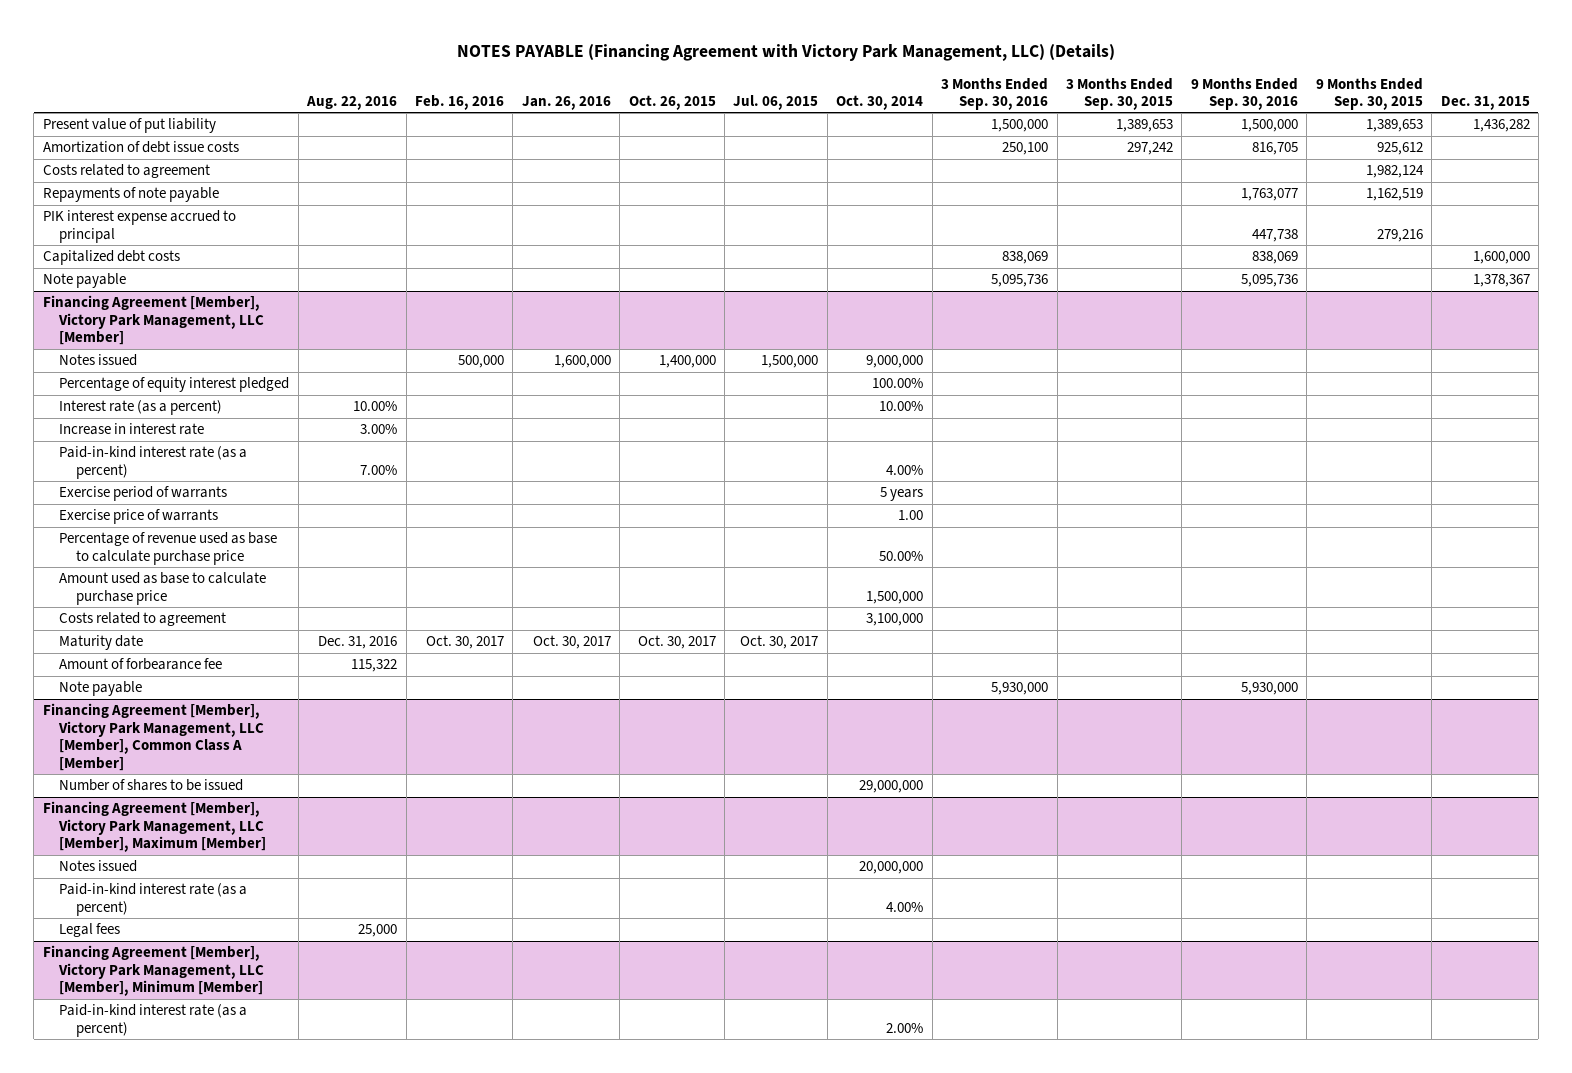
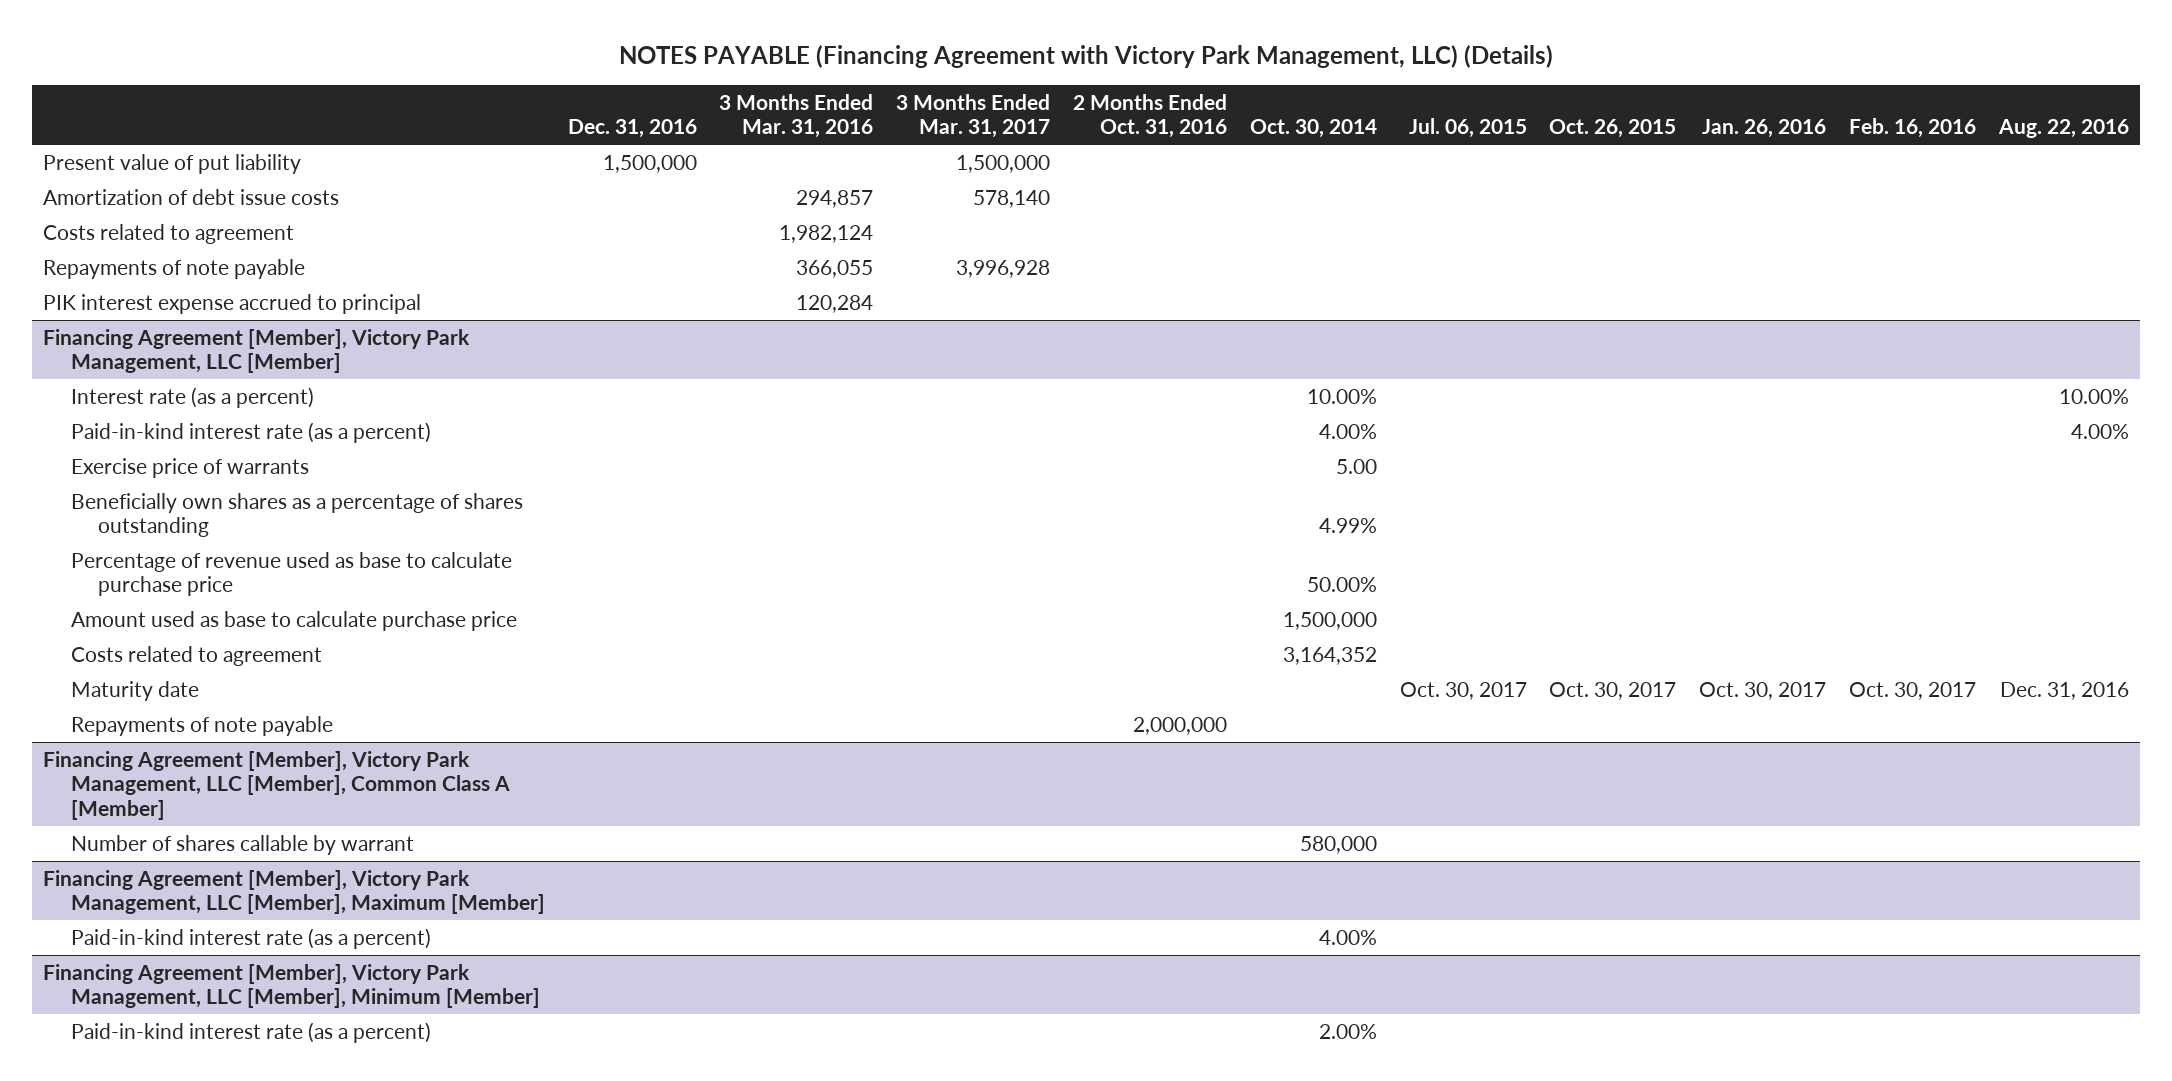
- | Aug. 22, 2016 | Feb. 16, 2016 | Jan. 26, 2016 | Oct. 26, 2015 | Jul. 06, 2015 | Oct. 30, 2014 | 3 Months Ended Sep. 30, 2016 | 3 Months Ended Sep. 30, 2015 | 9 Months Ended Sep. 30, 2016 | 9 Months Ended Sep. 30, 2015 | Dec. 31, 2015
+ | Dec. 31, 2016 | 3 Months Ended Mar. 31, 2016 | 3 Months Ended Mar. 31, 2017 | 2 Months Ended Oct. 31, 2016 | Oct. 30, 2014 | Jul. 06, 2015 | Oct. 26, 2015 | Jan. 26, 2016 | Feb. 16, 2016 | Aug. 22, 2016
- Capitalized debt costs | | | | | | | 838,069 | | 838,069 | | 1,600,000
- Note payable | | | | | | | 5,095,736 | | 5,095,736 | | 1,378,367
@ Financing Agreement [Member], Victory Park Management, LLC [Member]
- Notes issued | | 500,000 | 1,600,000 | 1,400,000 | 1,500,000 | 9,000,000 | | | | |
- Percentage of equity interest pledged | | | | | | 100.00% | | | | |
- Increase in interest rate | 3.00% | | | | | | | | | |
- Paid-in-kind interest rate (as a percent) | 7.00% | | | | | 4.00% | | | | |
- Exercise period of warrants | | | | | | 5 years | | | | |
- Exercise price of warrants | | | | | | 1.00 | | | | |
+ Paid-in-kind interest rate (as a percent) | | | | | 4.00% | | | | | 4.00%
+ Exercise price of warrants | | | | | 5.00 | | | | |
+ Beneficially own shares as a percentage of shares outstanding | | | | | 4.99% | | | | |
- Costs related to agreement | | | | | | 3,100,000 | | | | |
+ Costs related to agreement | | | | | 3,164,352 | | | | |
- Amount of forbearance fee | 115,322 | | | | | | | | | |
- Note payable | | | | | | | 5,930,000 | | 5,930,000 | |
+ Repayments of note payable | | | | 2,000,000 | | | | | |
@ Financing Agreement [Member], Victory Park Management, LLC [Member], Common Class A [Member]
- Number of shares to be issued | | | | | | 29,000,000 | | | | |
+ Number of shares callable by warrant | | | | | 580,000 | | | | |
@ Financing Agreement [Member], Victory Park Management, LLC [Member], Maximum [Member]
- Notes issued | | | | | | 20,000,000 | | | | |
- Legal fees | 25,000 | | | | | | | | | |

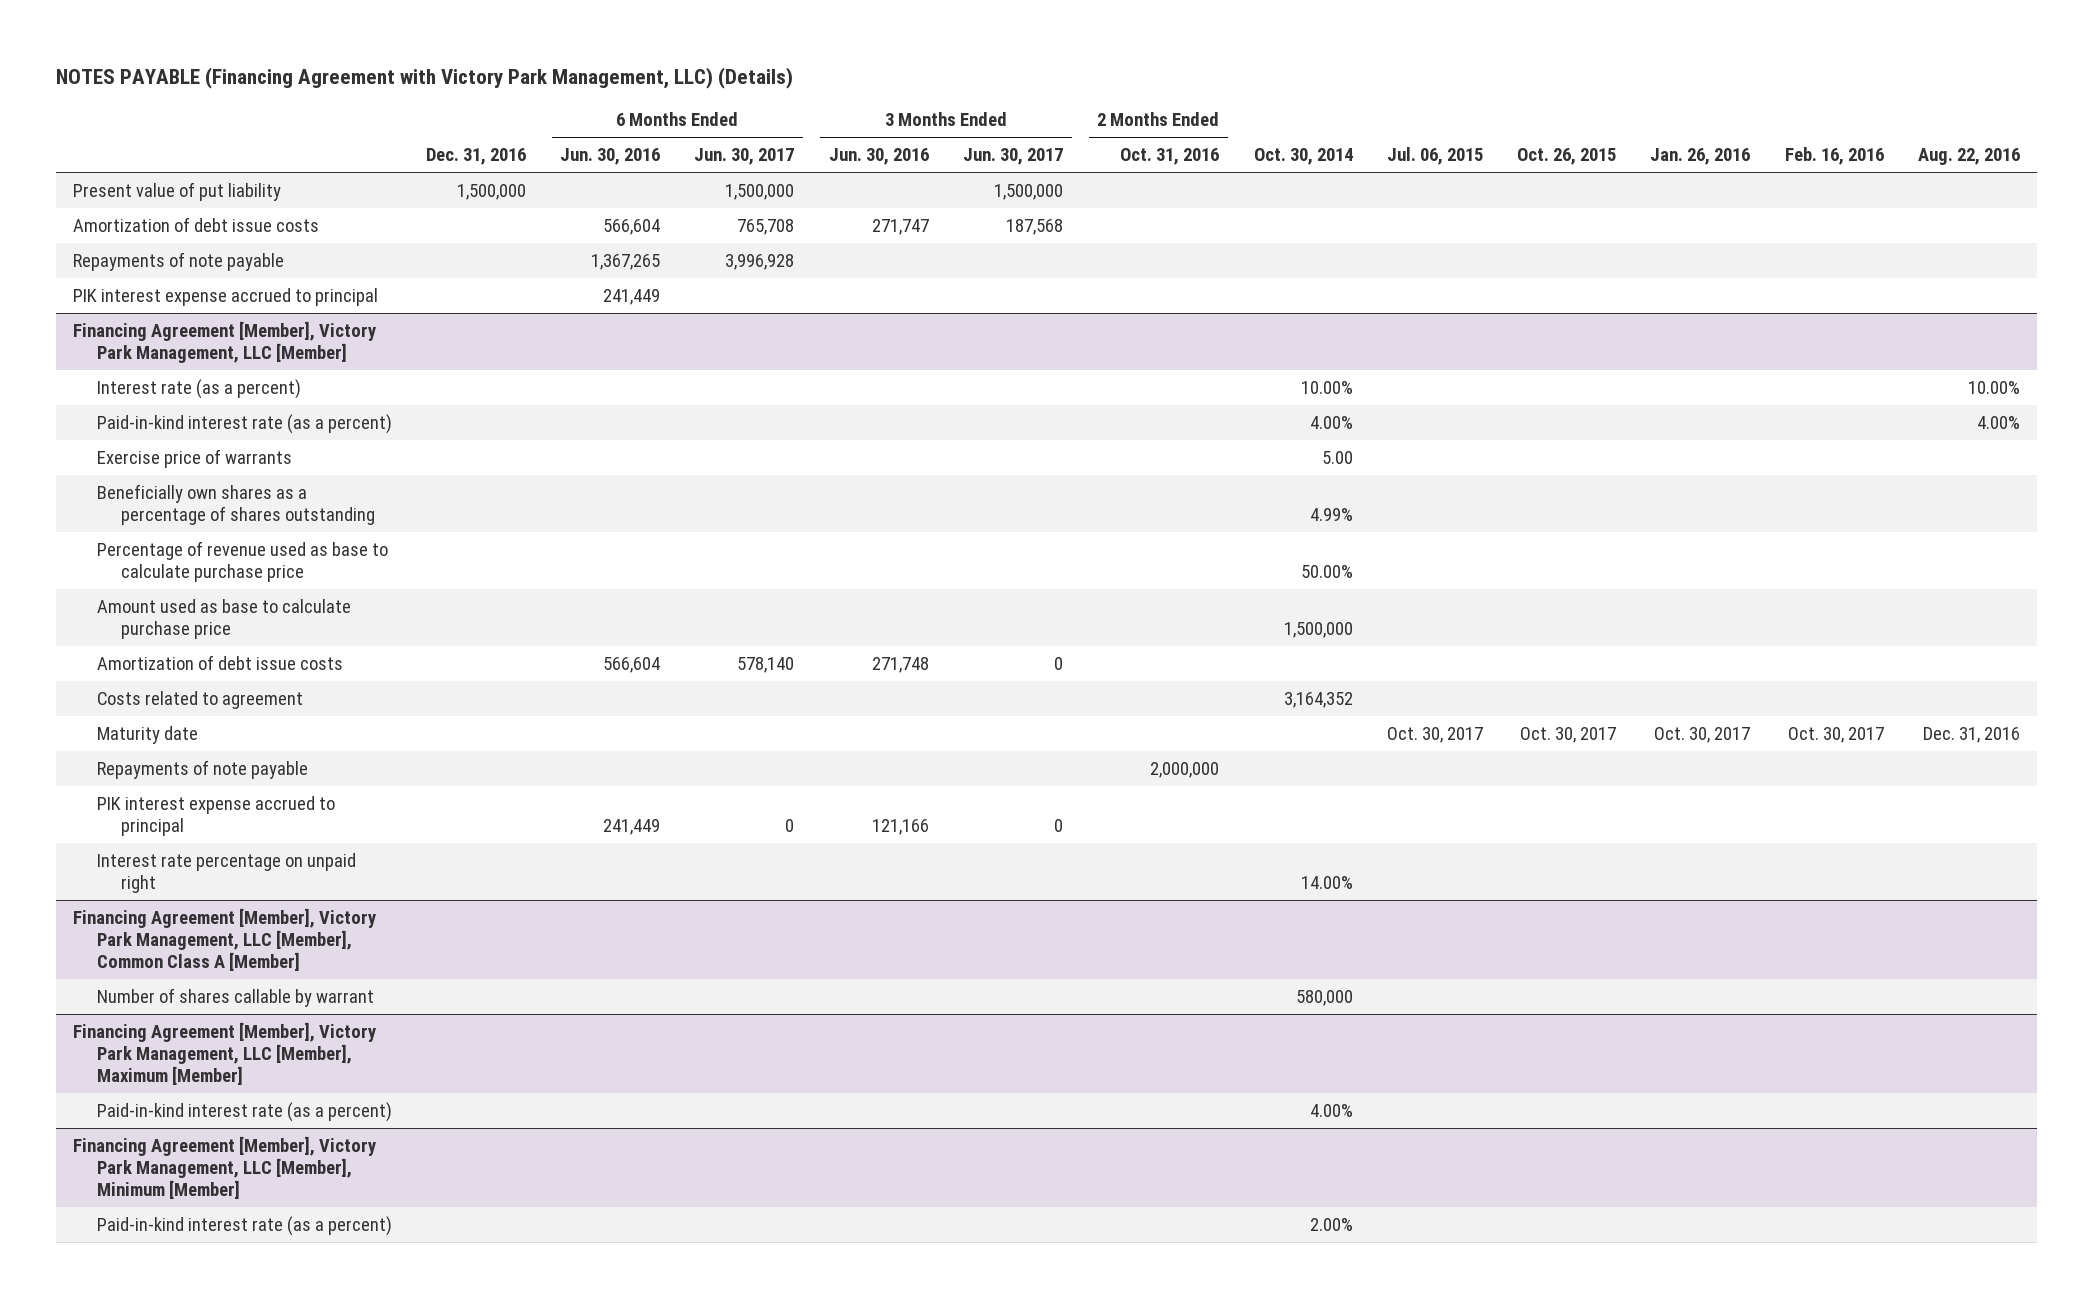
- | Dec. 31, 2016 | 3 Months Ended Mar. 31, 2016 | 3 Months Ended Mar. 31, 2017 | 2 Months Ended Oct. 31, 2016 | Oct. 30, 2014 | Jul. 06, 2015 | Oct. 26, 2015 | Jan. 26, 2016 | Feb. 16, 2016 | Aug. 22, 2016
+ | Dec. 31, 2016 | 6 Months Ended Jun. 30, 2016 | 6 Months Ended Jun. 30, 2017 | 3 Months Ended Jun. 30, 2016 | 3 Months Ended Jun. 30, 2017 | 2 Months Ended Oct. 31, 2016 | Oct. 30, 2014 | Jul. 06, 2015 | Oct. 26, 2015 | Jan. 26, 2016 | Feb. 16, 2016 | Aug. 22, 2016
- Costs related to agreement | | 1,982,124 | | | | | | | |
@ Financing Agreement [Member], Victory Park Management, LLC [Member]
+ Amortization of debt issue costs | | 566,604 | 578,140 | 271,748 | 0 | | | | | | |
+ PIK interest expense accrued to principal | | 241,449 | 0 | 121,166 | 0 | | | | | | |
+ Interest rate percentage on unpaid right | | | | | | | 14.00% | | | | |

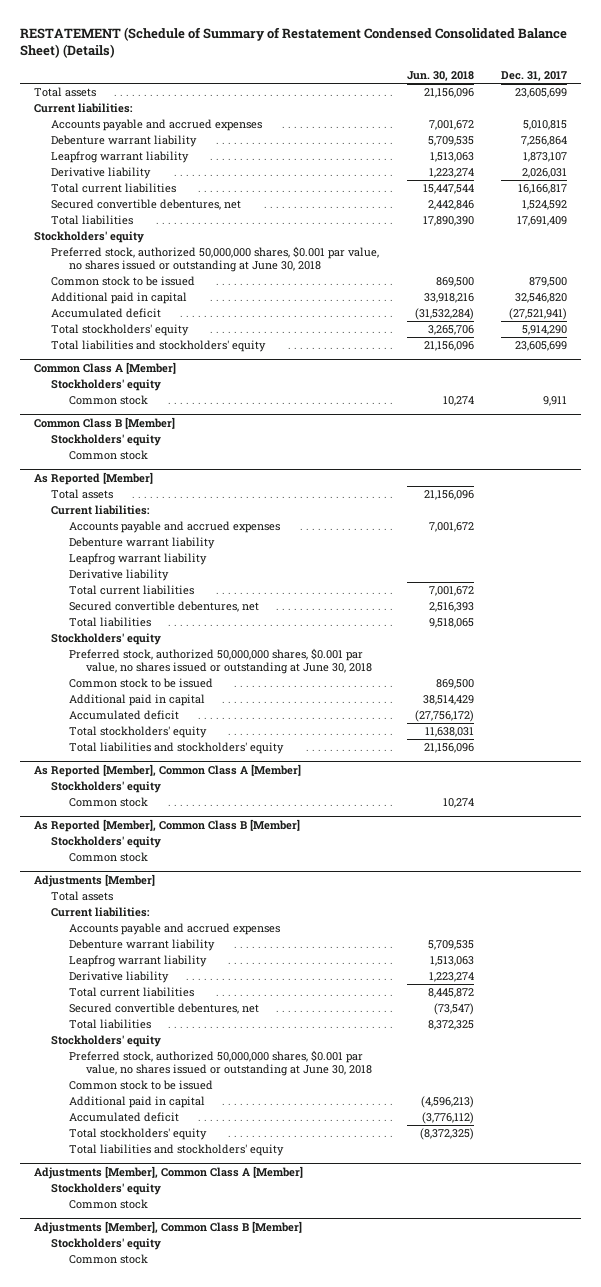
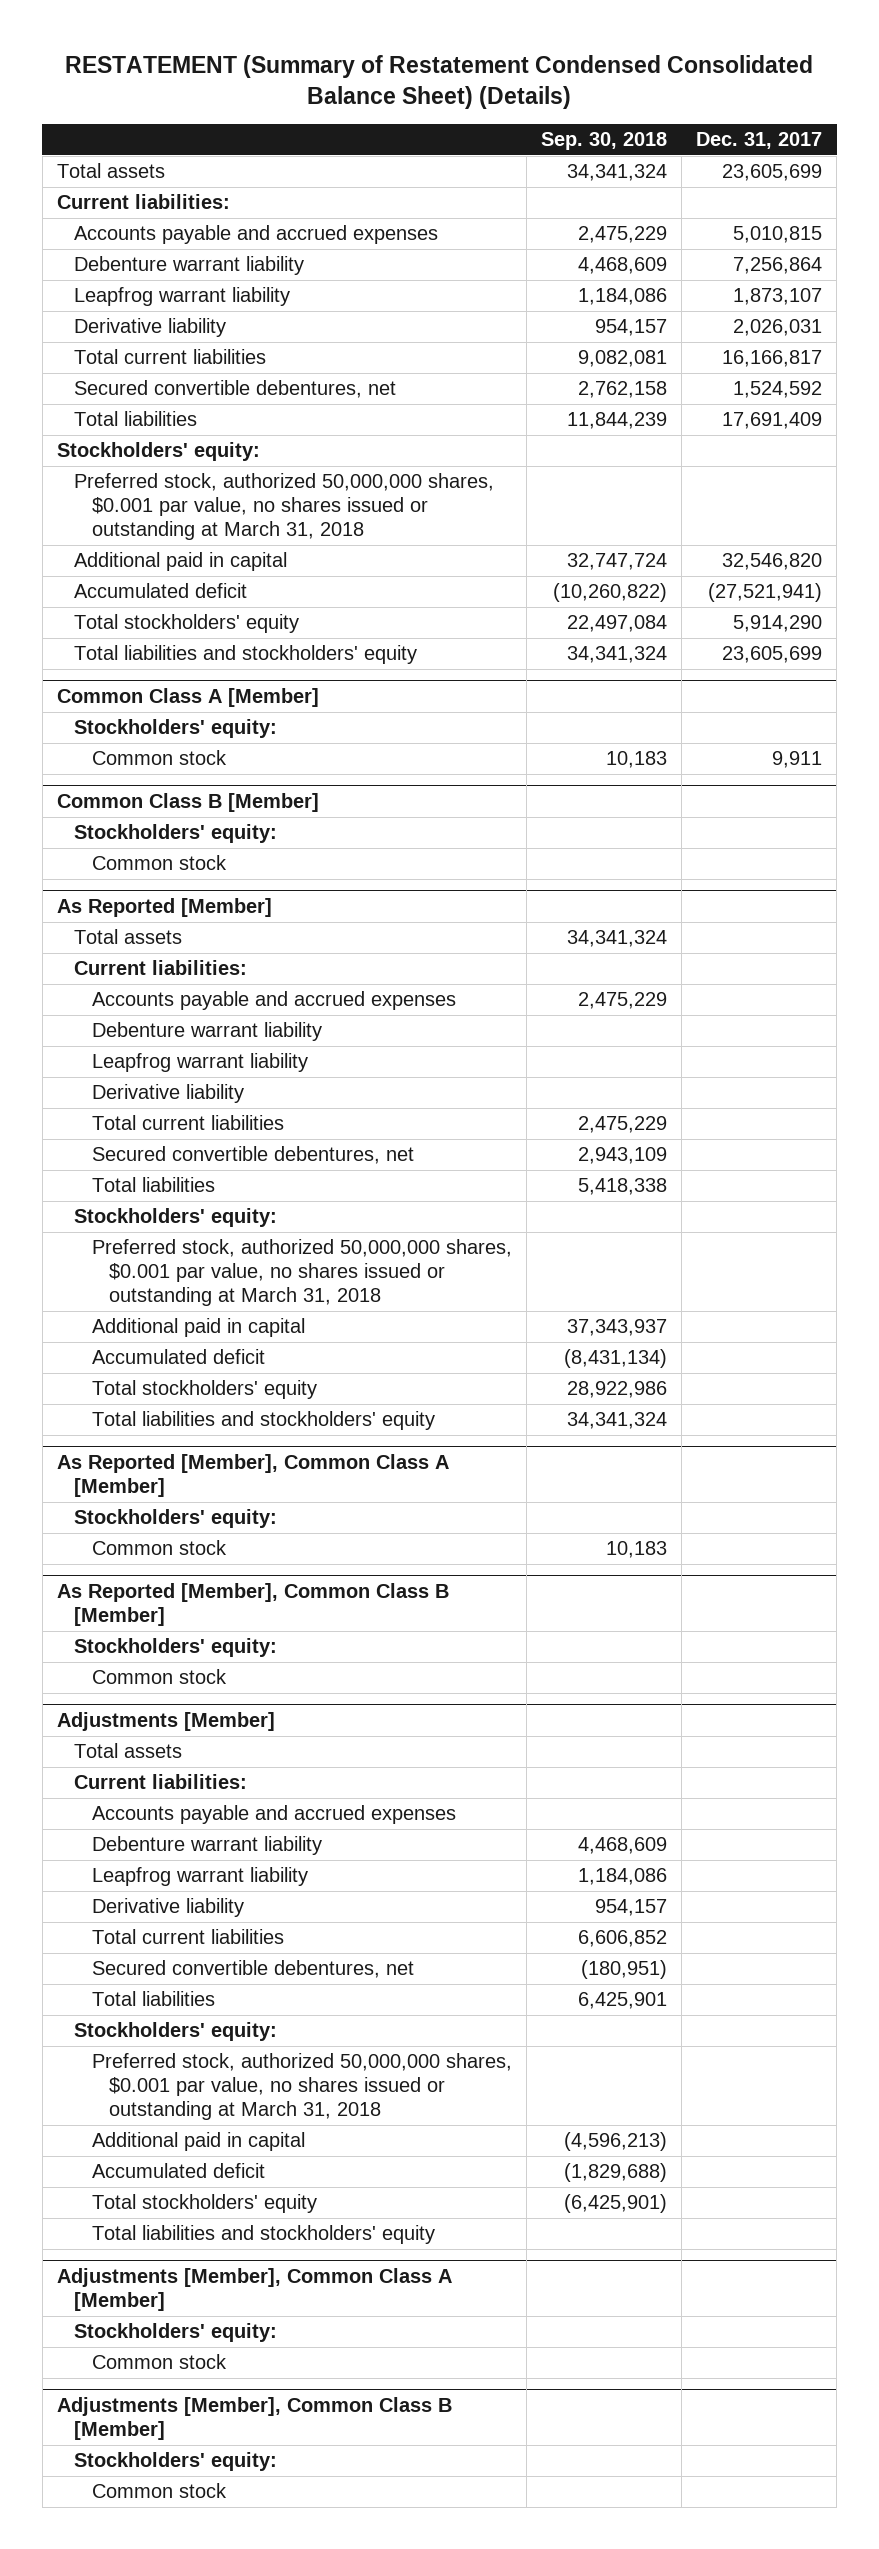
- RESTATEMENT (Schedule of Summary of Restatement Condensed Consolidated Balance Sheet) (Details)
+ RESTATEMENT (Summary of Restatement Condensed Consolidated Balance Sheet) (Details)
- | Jun. 30, 2018 | Dec. 31, 2017
+ | Sep. 30, 2018 | Dec. 31, 2017
- Stockholders' equity
- Preferred stock, authorized 50,000,000 shares, $0.001 par value, no shares issued or outstanding at June 30, 2018
- Common stock to be issued | 869,500 | 879,500
+ Stockholders' equity:
+ Preferred stock, authorized 50,000,000 shares, $0.001 par value, no shares issued or outstanding at March 31, 2018
@ Common Class A [Member]
- Stockholders' equity
+ Stockholders' equity:
@ Common Class B [Member]
- Stockholders' equity
+ Stockholders' equity:
@ As Reported [Member]
- Stockholders' equity
- Preferred stock, authorized 50,000,000 shares, $0.001 par value, no shares issued or outstanding at June 30, 2018
- Common stock to be issued | 869,500 |
+ Stockholders' equity:
+ Preferred stock, authorized 50,000,000 shares, $0.001 par value, no shares issued or outstanding at March 31, 2018
@ As Reported [Member], Common Class A [Member]
- Stockholders' equity
+ Stockholders' equity:
@ As Reported [Member], Common Class B [Member]
- Stockholders' equity
+ Stockholders' equity:
@ Adjustments [Member]
- Stockholders' equity
- Preferred stock, authorized 50,000,000 shares, $0.001 par value, no shares issued or outstanding at June 30, 2018
- Common stock to be issued
+ Stockholders' equity:
+ Preferred stock, authorized 50,000,000 shares, $0.001 par value, no shares issued or outstanding at March 31, 2018
@ Adjustments [Member], Common Class A [Member]
- Stockholders' equity
+ Stockholders' equity:
@ Adjustments [Member], Common Class B [Member]
- Stockholders' equity
+ Stockholders' equity:

